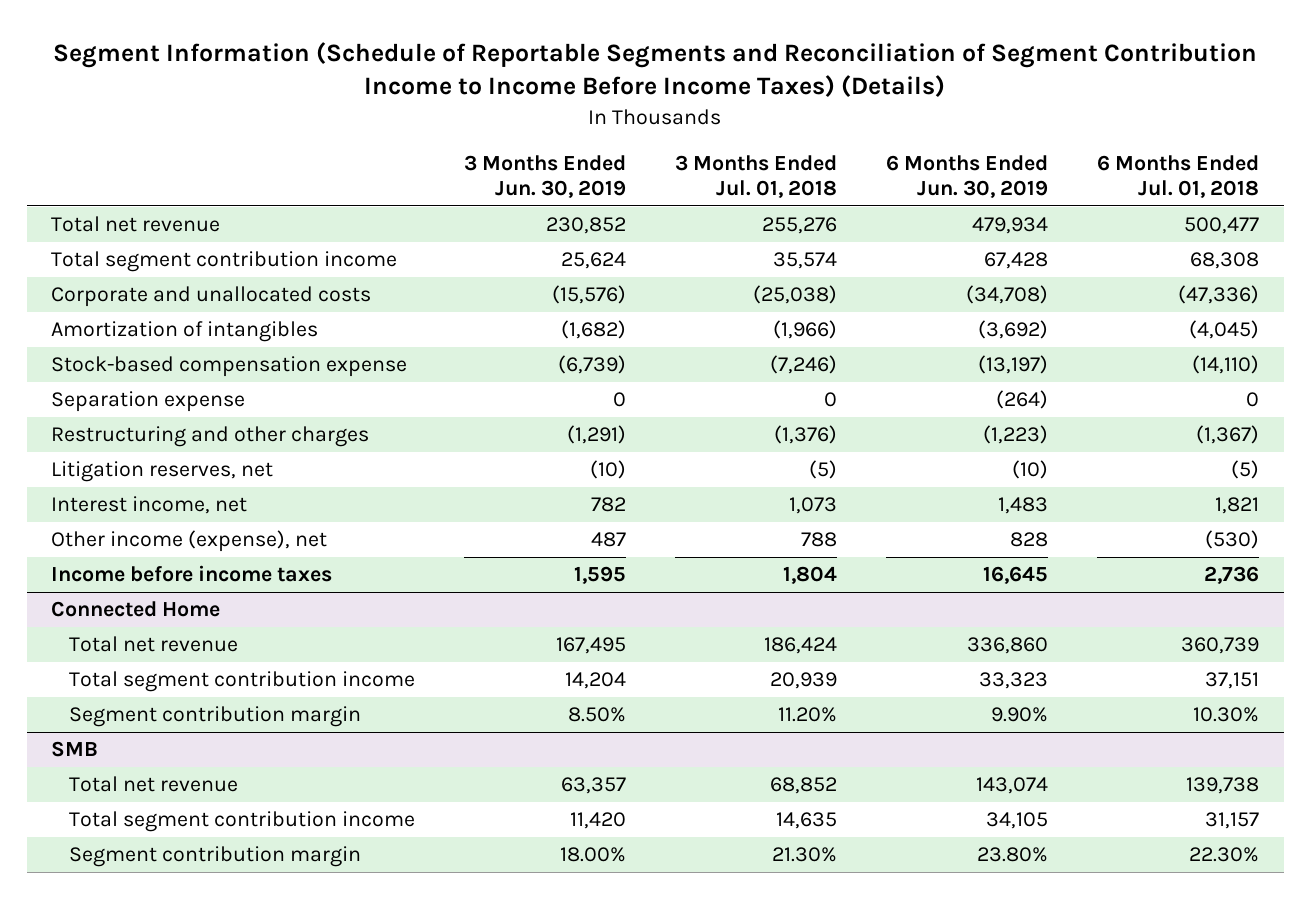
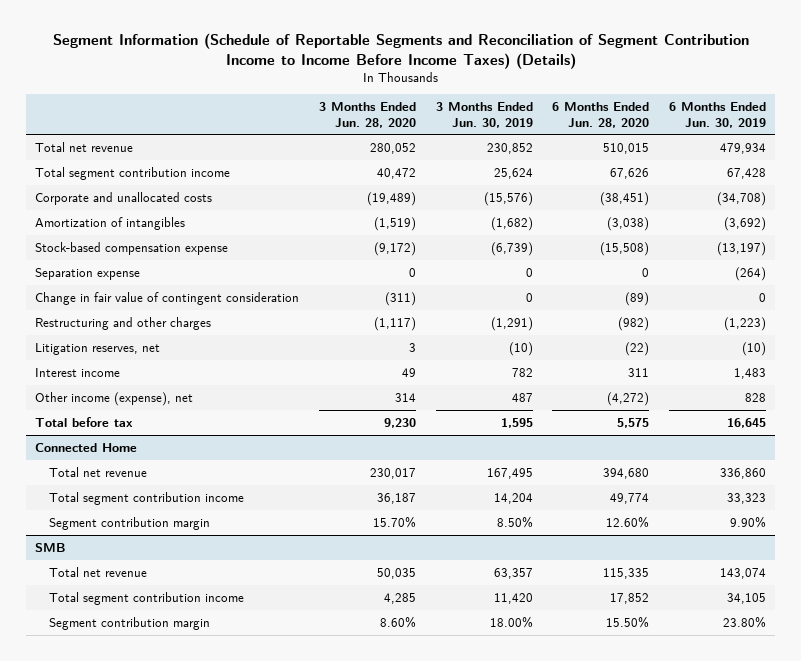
- | 3 Months Ended Jun. 30, 2019 | 3 Months Ended Jul. 01, 2018 | 6 Months Ended Jun. 30, 2019 | 6 Months Ended Jul. 01, 2018
+ | 3 Months Ended Jun. 28, 2020 | 3 Months Ended Jun. 30, 2019 | 6 Months Ended Jun. 28, 2020 | 6 Months Ended Jun. 30, 2019
+ Change in fair value of contingent consideration | (311) | 0 | (89) | 0
- Interest income, net | 782 | 1,073 | 1,483 | 1,821
+ Interest income | 49 | 782 | 311 | 1,483
- Income before income taxes | 1,595 | 1,804 | 16,645 | 2,736
+ Total before tax | 9,230 | 1,595 | 5,575 | 16,645

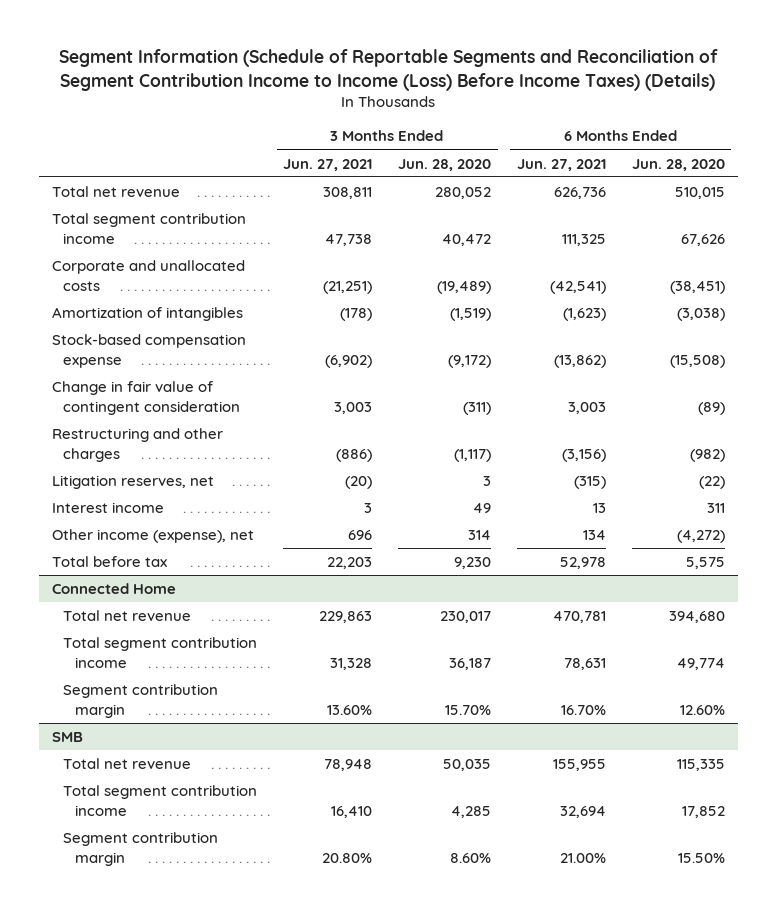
- Segment Information (Schedule of Reportable Segments and Reconciliation of Segment Contribution Income to Income Before Income Taxes) (Details)
+ Segment Information (Schedule of Reportable Segments and Reconciliation of Segment Contribution Income to Income (Loss) Before Income Taxes) (Details)
- | 3 Months Ended Jun. 28, 2020 | 3 Months Ended Jun. 30, 2019 | 6 Months Ended Jun. 28, 2020 | 6 Months Ended Jun. 30, 2019
+ | 3 Months Ended Jun. 27, 2021 | 3 Months Ended Jun. 28, 2020 | 6 Months Ended Jun. 27, 2021 | 6 Months Ended Jun. 28, 2020
- Separation expense | 0 | 0 | 0 | (264)

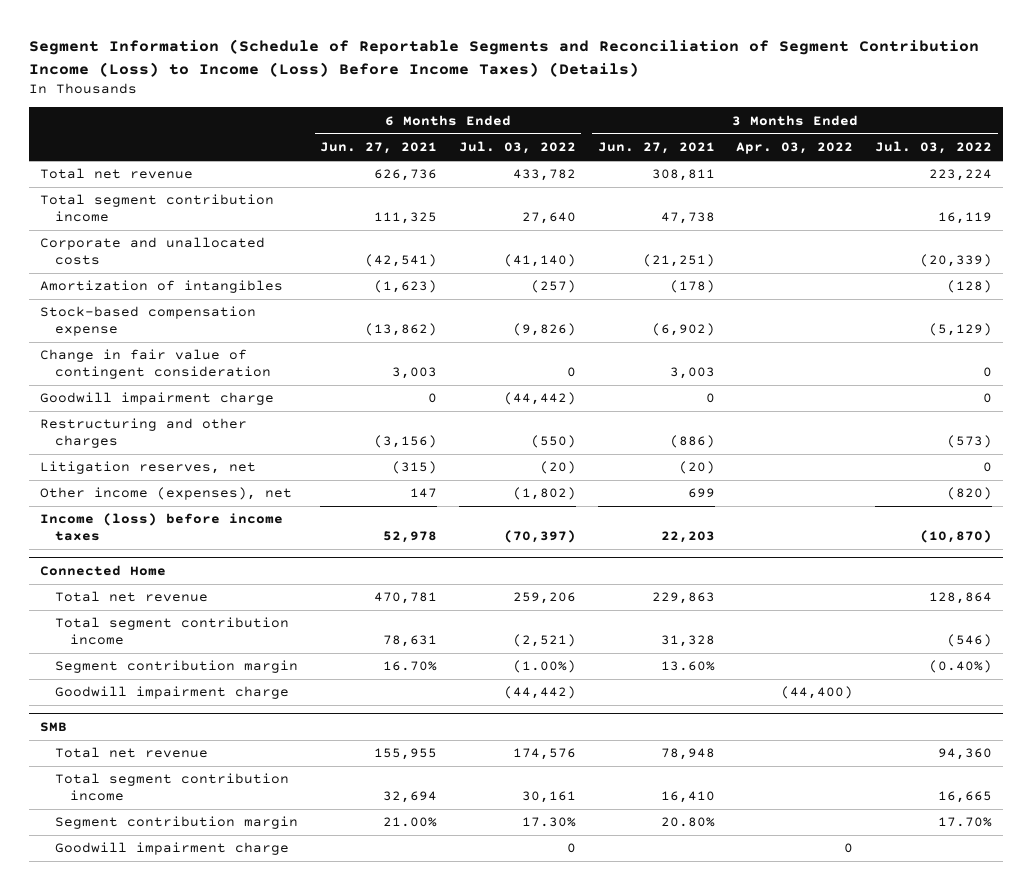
- Segment Information (Schedule of Reportable Segments and Reconciliation of Segment Contribution Income to Income (Loss) Before Income Taxes) (Details)
+ Segment Information (Schedule of Reportable Segments and Reconciliation of Segment Contribution Income (Loss) to Income (Loss) Before Income Taxes) (Details)
- | 3 Months Ended Jun. 27, 2021 | 3 Months Ended Jun. 28, 2020 | 6 Months Ended Jun. 27, 2021 | 6 Months Ended Jun. 28, 2020
+ | 6 Months Ended Jun. 27, 2021 | 6 Months Ended Jul. 03, 2022 | 3 Months Ended Jun. 27, 2021 | 3 Months Ended Apr. 03, 2022 | 3 Months Ended Jul. 03, 2022
+ Goodwill impairment charge | 0 | (44,442) | 0 | | 0
- Interest income | 3 | 49 | 13 | 311
- Other income (expense), net | 696 | 314 | 134 | (4,272)
- Total before tax | 22,203 | 9,230 | 52,978 | 5,575
+ Other income (expenses), net | 147 | (1,802) | 699 | | (820)
+ Income (loss) before income taxes | 52,978 | (70,397) | 22,203 | | (10,870)
@ Connected Home
+ Goodwill impairment charge | | (44,442) | | (44,400) |
@ SMB
+ Goodwill impairment charge | | 0 | | 0 |

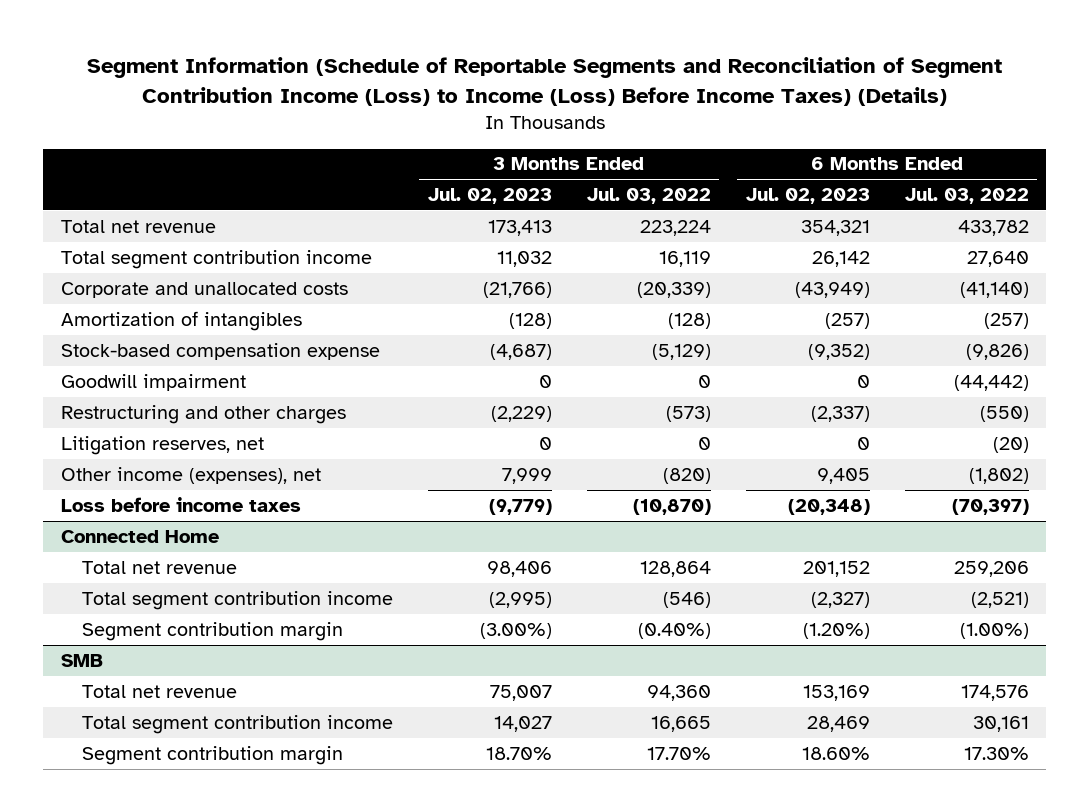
- | 6 Months Ended Jun. 27, 2021 | 6 Months Ended Jul. 03, 2022 | 3 Months Ended Jun. 27, 2021 | 3 Months Ended Apr. 03, 2022 | 3 Months Ended Jul. 03, 2022
+ | 3 Months Ended Jul. 02, 2023 | 3 Months Ended Jul. 03, 2022 | 6 Months Ended Jul. 02, 2023 | 6 Months Ended Jul. 03, 2022
- Change in fair value of contingent consideration | 3,003 | 0 | 3,003 | | 0
- Goodwill impairment charge | 0 | (44,442) | 0 | | 0
+ Goodwill impairment | 0 | 0 | 0 | (44,442)
- Income (loss) before income taxes | 52,978 | (70,397) | 22,203 | | (10,870)
+ Loss before income taxes | (9,779) | (10,870) | (20,348) | (70,397)
@ Connected Home
- Goodwill impairment charge | | (44,442) | | (44,400) |
@ SMB
- Goodwill impairment charge | | 0 | | 0 |

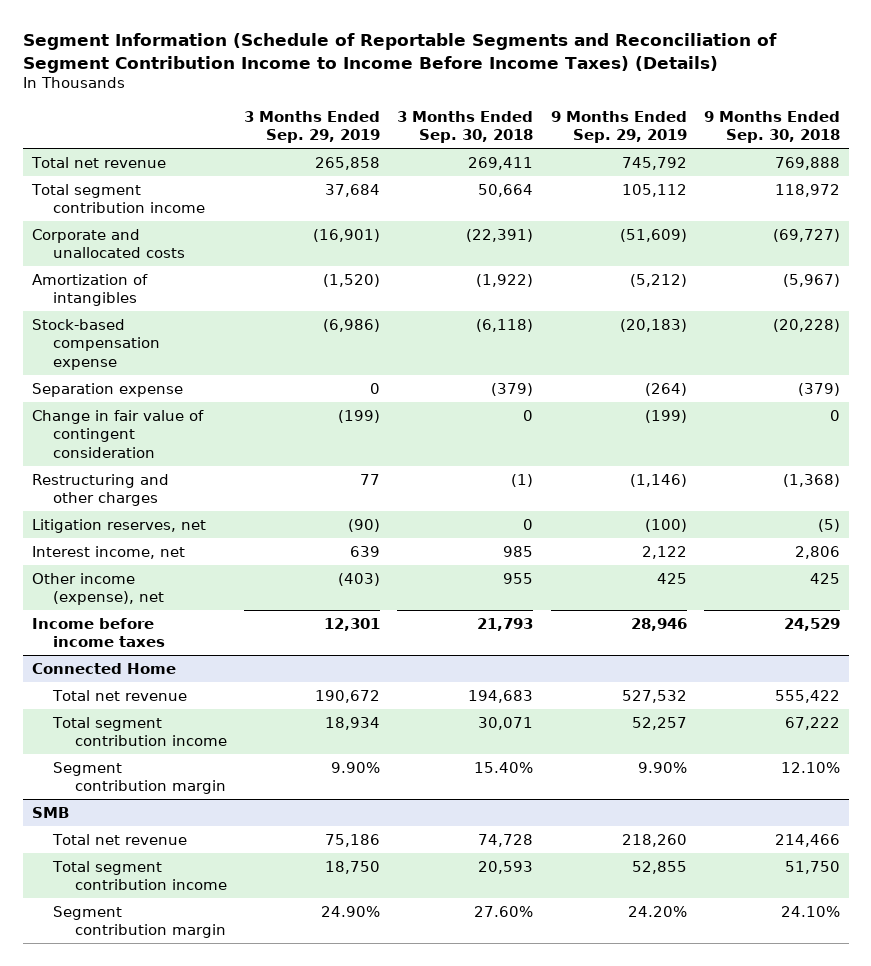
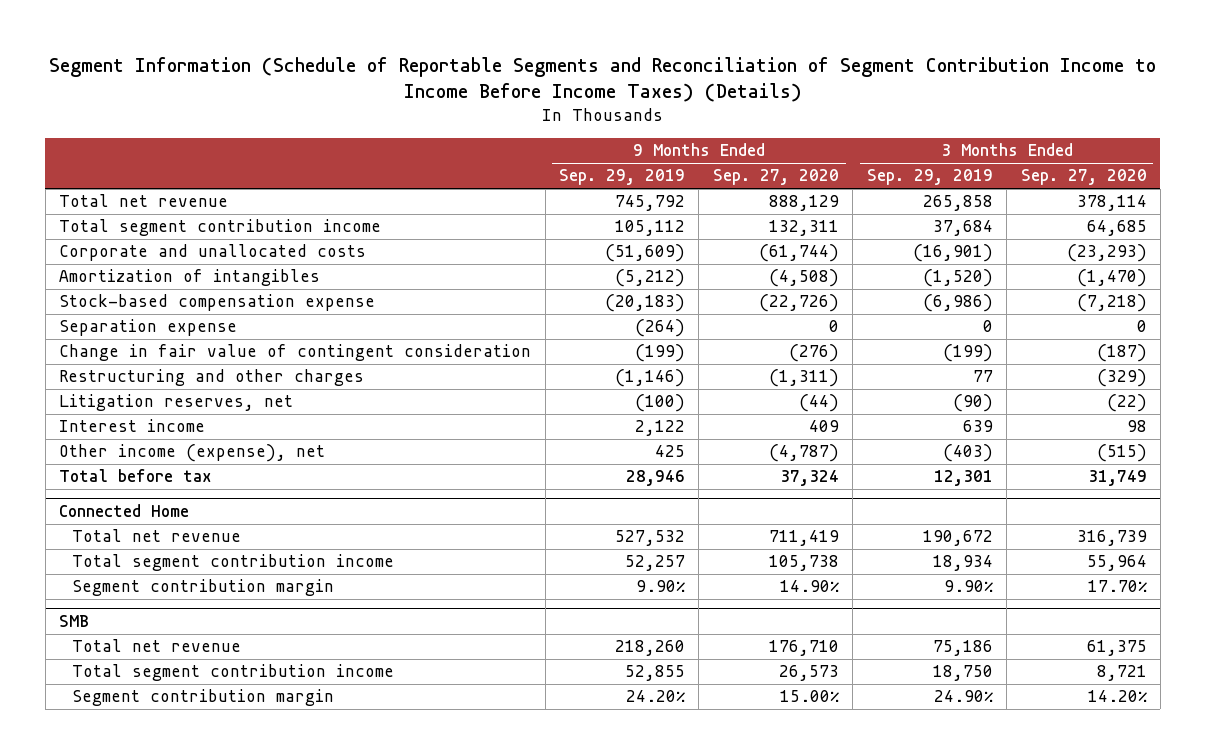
- | 3 Months Ended Sep. 29, 2019 | 3 Months Ended Sep. 30, 2018 | 9 Months Ended Sep. 29, 2019 | 9 Months Ended Sep. 30, 2018
+ | 9 Months Ended Sep. 29, 2019 | 9 Months Ended Sep. 27, 2020 | 3 Months Ended Sep. 29, 2019 | 3 Months Ended Sep. 27, 2020
- Interest income, net | 639 | 985 | 2,122 | 2,806
+ Interest income | 2,122 | 409 | 639 | 98
- Income before income taxes | 12,301 | 21,793 | 28,946 | 24,529
+ Total before tax | 28,946 | 37,324 | 12,301 | 31,749

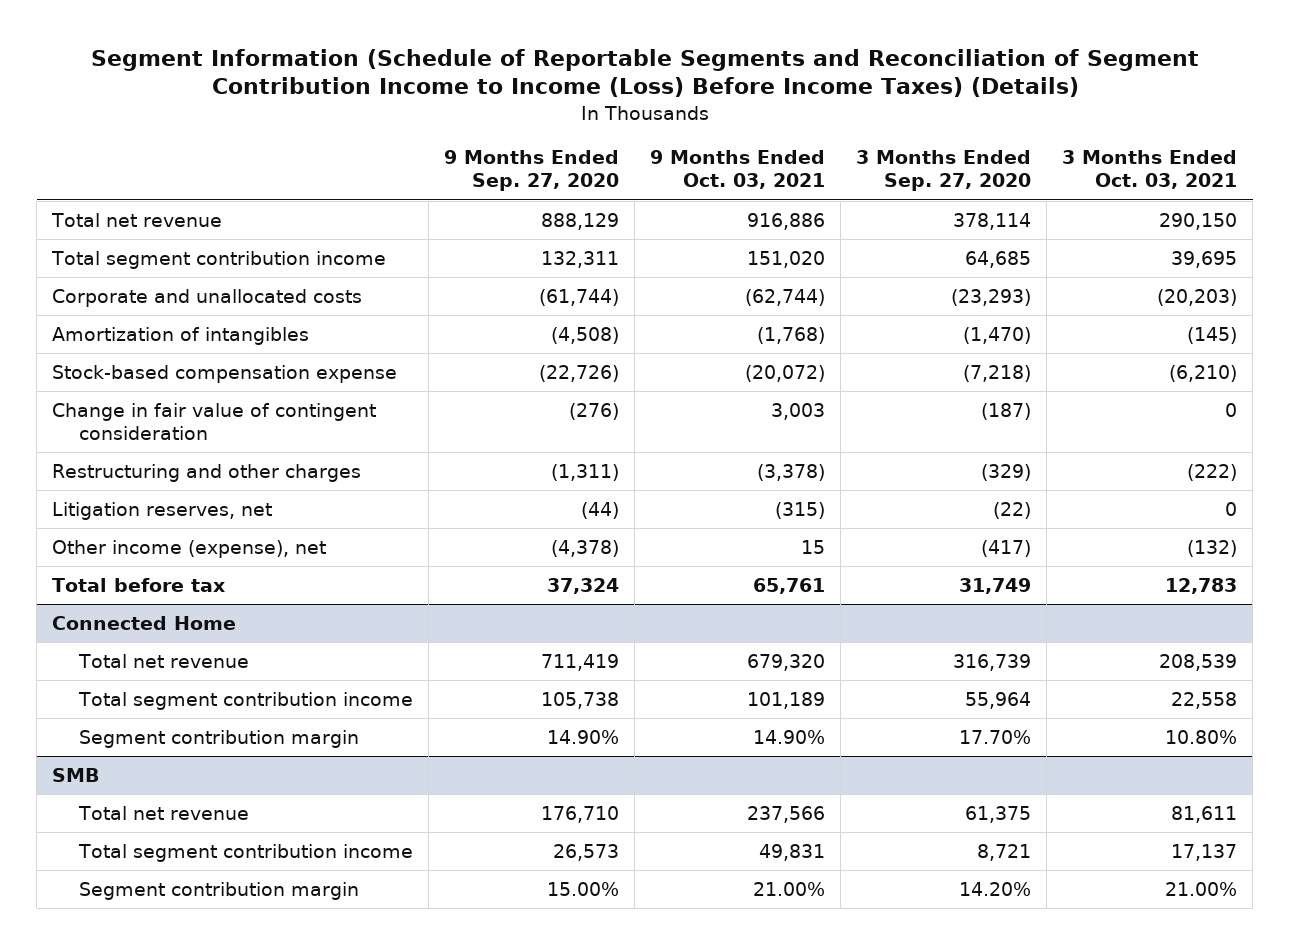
- Segment Information (Schedule of Reportable Segments and Reconciliation of Segment Contribution Income to Income Before Income Taxes) (Details)
+ Segment Information (Schedule of Reportable Segments and Reconciliation of Segment Contribution Income to Income (Loss) Before Income Taxes) (Details)
- | 9 Months Ended Sep. 29, 2019 | 9 Months Ended Sep. 27, 2020 | 3 Months Ended Sep. 29, 2019 | 3 Months Ended Sep. 27, 2020
+ | 9 Months Ended Sep. 27, 2020 | 9 Months Ended Oct. 03, 2021 | 3 Months Ended Sep. 27, 2020 | 3 Months Ended Oct. 03, 2021
- Separation expense | (264) | 0 | 0 | 0
- Interest income | 2,122 | 409 | 639 | 98
- Other income (expense), net | 425 | (4,787) | (403) | (515)
+ Other income (expense), net | (4,378) | 15 | (417) | (132)

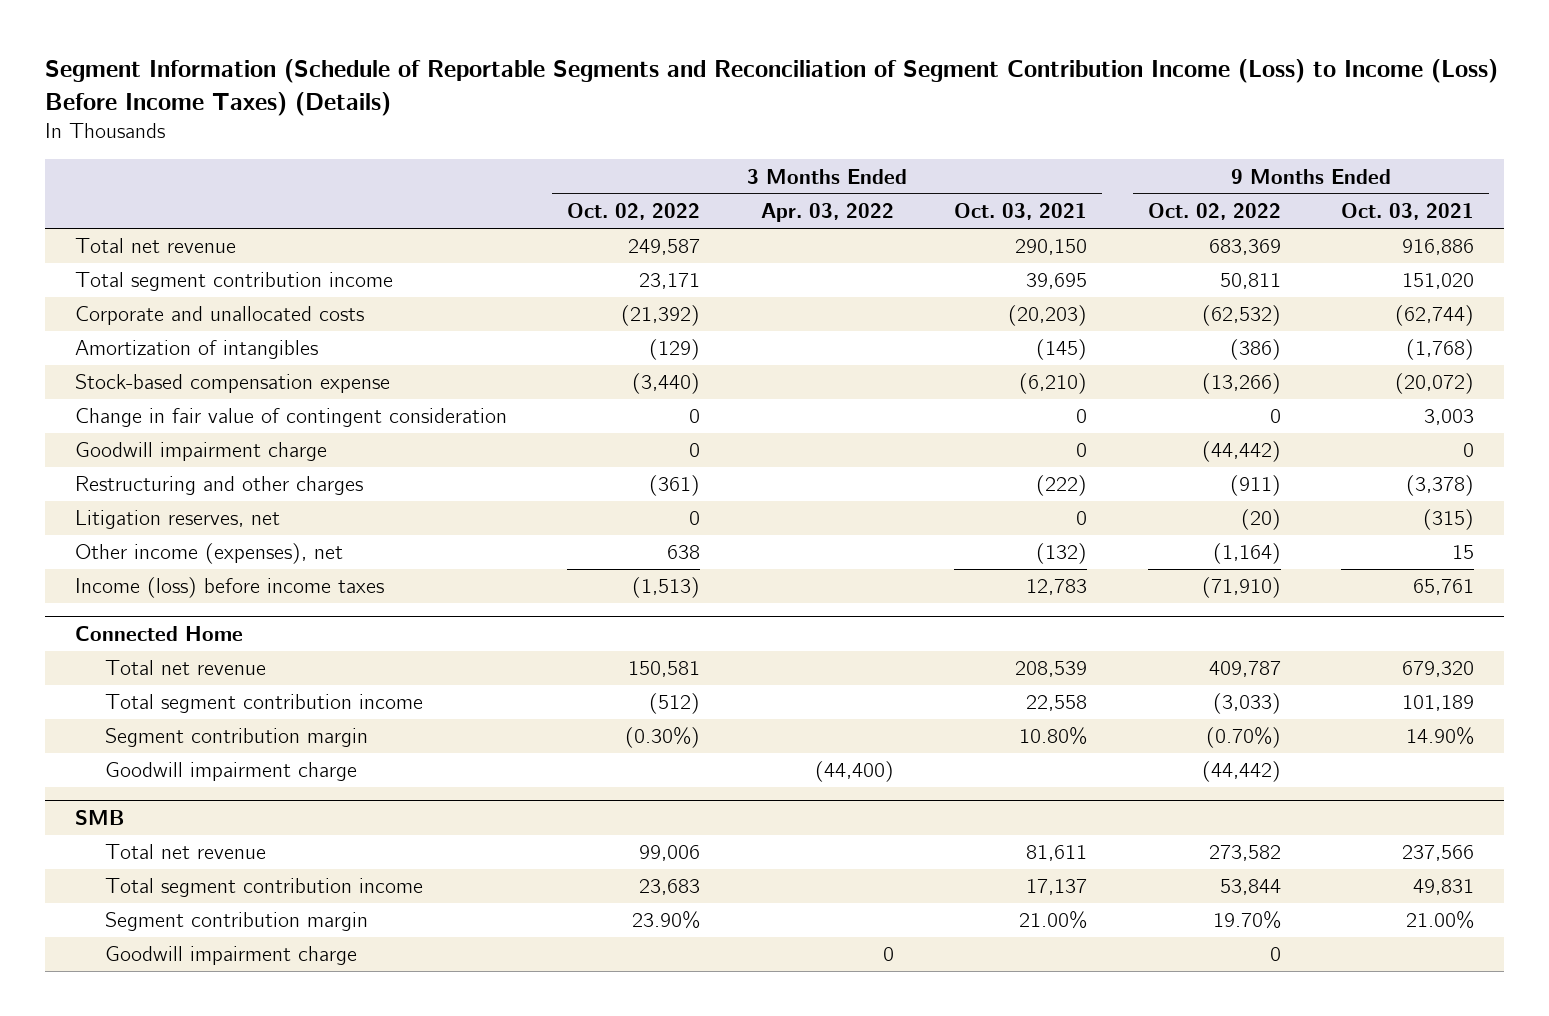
- Segment Information (Schedule of Reportable Segments and Reconciliation of Segment Contribution Income to Income (Loss) Before Income Taxes) (Details)
+ Segment Information (Schedule of Reportable Segments and Reconciliation of Segment Contribution Income (Loss) to Income (Loss) Before Income Taxes) (Details)
- | 9 Months Ended Sep. 27, 2020 | 9 Months Ended Oct. 03, 2021 | 3 Months Ended Sep. 27, 2020 | 3 Months Ended Oct. 03, 2021
+ | 3 Months Ended Oct. 02, 2022 | 3 Months Ended Apr. 03, 2022 | 3 Months Ended Oct. 03, 2021 | 9 Months Ended Oct. 02, 2022 | 9 Months Ended Oct. 03, 2021
+ Goodwill impairment charge | 0 | | 0 | (44,442) | 0
- Other income (expense), net | (4,378) | 15 | (417) | (132)
- Total before tax | 37,324 | 65,761 | 31,749 | 12,783
+ Other income (expenses), net | 638 | | (132) | (1,164) | 15
+ Income (loss) before income taxes | (1,513) | | 12,783 | (71,910) | 65,761
@ Connected Home
+ Goodwill impairment charge | | (44,400) | | (44,442) |
@ SMB
+ Goodwill impairment charge | | 0 | | 0 |

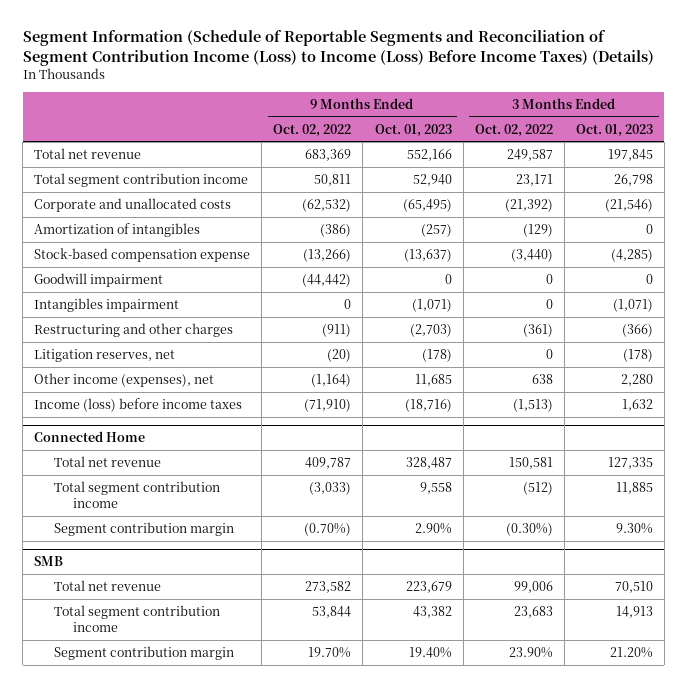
- | 3 Months Ended Oct. 02, 2022 | 3 Months Ended Apr. 03, 2022 | 3 Months Ended Oct. 03, 2021 | 9 Months Ended Oct. 02, 2022 | 9 Months Ended Oct. 03, 2021
+ | 9 Months Ended Oct. 02, 2022 | 9 Months Ended Oct. 01, 2023 | 3 Months Ended Oct. 02, 2022 | 3 Months Ended Oct. 01, 2023
- Change in fair value of contingent consideration | 0 | | 0 | 0 | 3,003
- Goodwill impairment charge | 0 | | 0 | (44,442) | 0
+ Goodwill impairment | (44,442) | 0 | 0 | 0
+ Intangibles impairment | 0 | (1,071) | 0 | (1,071)
@ Connected Home
- Goodwill impairment charge | | (44,400) | | (44,442) |
@ SMB
- Goodwill impairment charge | | 0 | | 0 |

